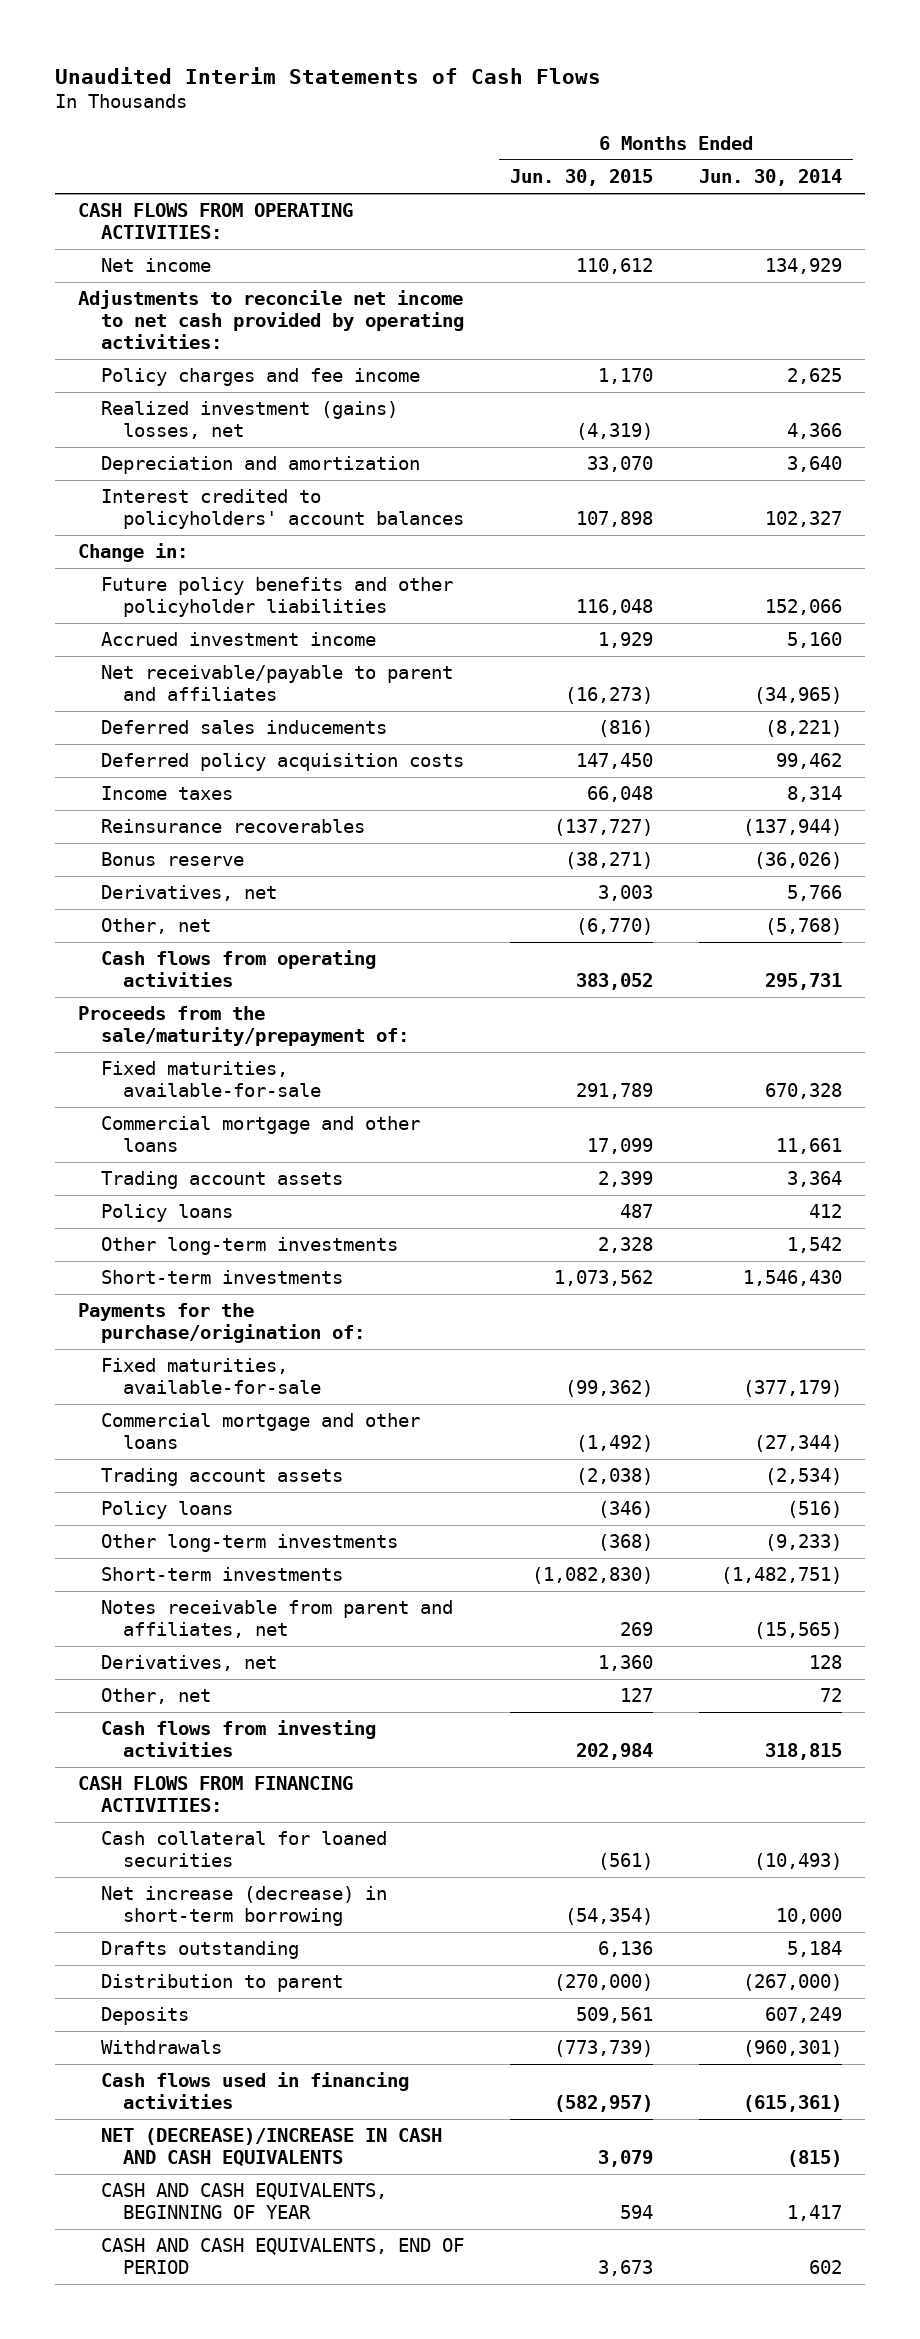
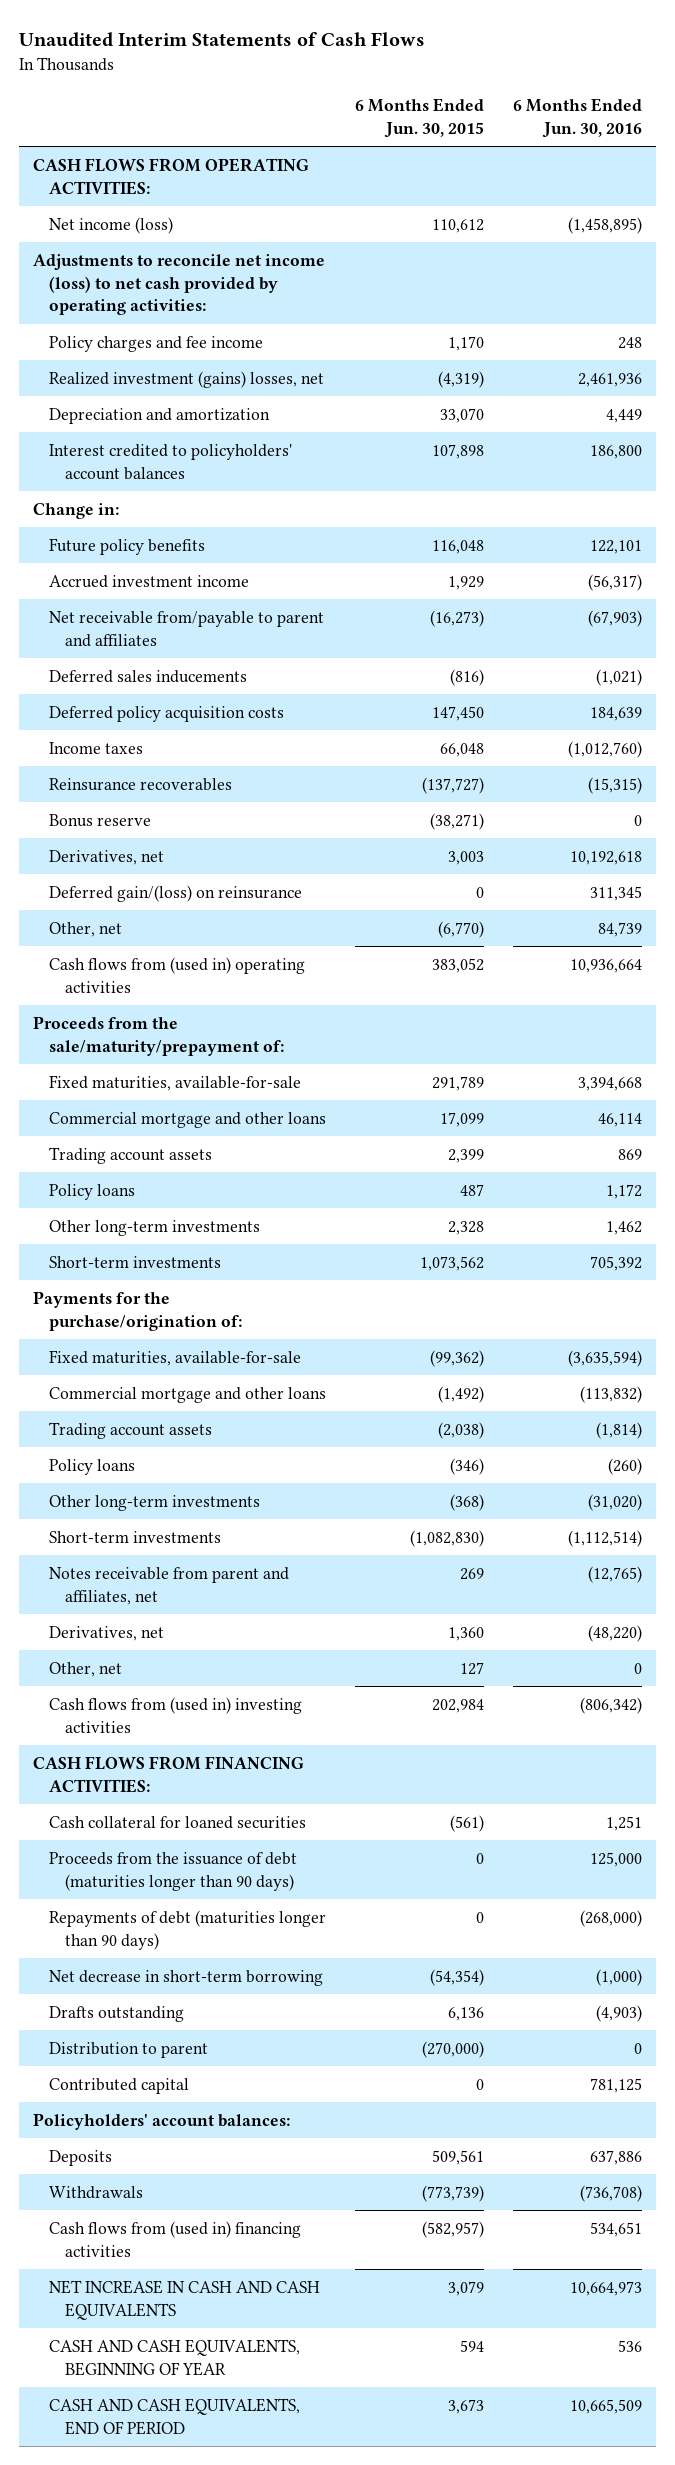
- | 6 Months Ended Jun. 30, 2015 | 6 Months Ended Jun. 30, 2014
+ | 6 Months Ended Jun. 30, 2015 | 6 Months Ended Jun. 30, 2016
- Net income | 110,612 | 134,929
- Adjustments to reconcile net income to net cash provided by operating activities:
+ Net income (loss) | 110,612 | (1,458,895)
+ Adjustments to reconcile net income (loss) to net cash provided by operating activities:
- Future policy benefits and other policyholder liabilities | 116,048 | 152,066
+ Future policy benefits | 116,048 | 122,101
- Net receivable/payable to parent and affiliates | (16,273) | (34,965)
+ Net receivable from/payable to parent and affiliates | (16,273) | (67,903)
+ Deferred gain/(loss) on reinsurance | 0 | 311,345
- Cash flows from operating activities | 383,052 | 295,731
+ Cash flows from (used in) operating activities | 383,052 | 10,936,664
- Cash flows from investing activities | 202,984 | 318,815
+ Cash flows from (used in) investing activities | 202,984 | (806,342)
- Net increase (decrease) in short-term borrowing | (54,354) | 10,000
+ Proceeds from the issuance of debt (maturities longer than 90 days) | 0 | 125,000
+ Repayments of debt (maturities longer than 90 days) | 0 | (268,000)
+ Net decrease in short-term borrowing | (54,354) | (1,000)
+ Contributed capital | 0 | 781,125
+ Policyholders' account balances:
- Cash flows used in financing activities | (582,957) | (615,361)
- NET (DECREASE)/INCREASE IN CASH AND CASH EQUIVALENTS | 3,079 | (815)
+ Cash flows from (used in) financing activities | (582,957) | 534,651
+ NET INCREASE IN CASH AND CASH EQUIVALENTS | 3,079 | 10,664,973

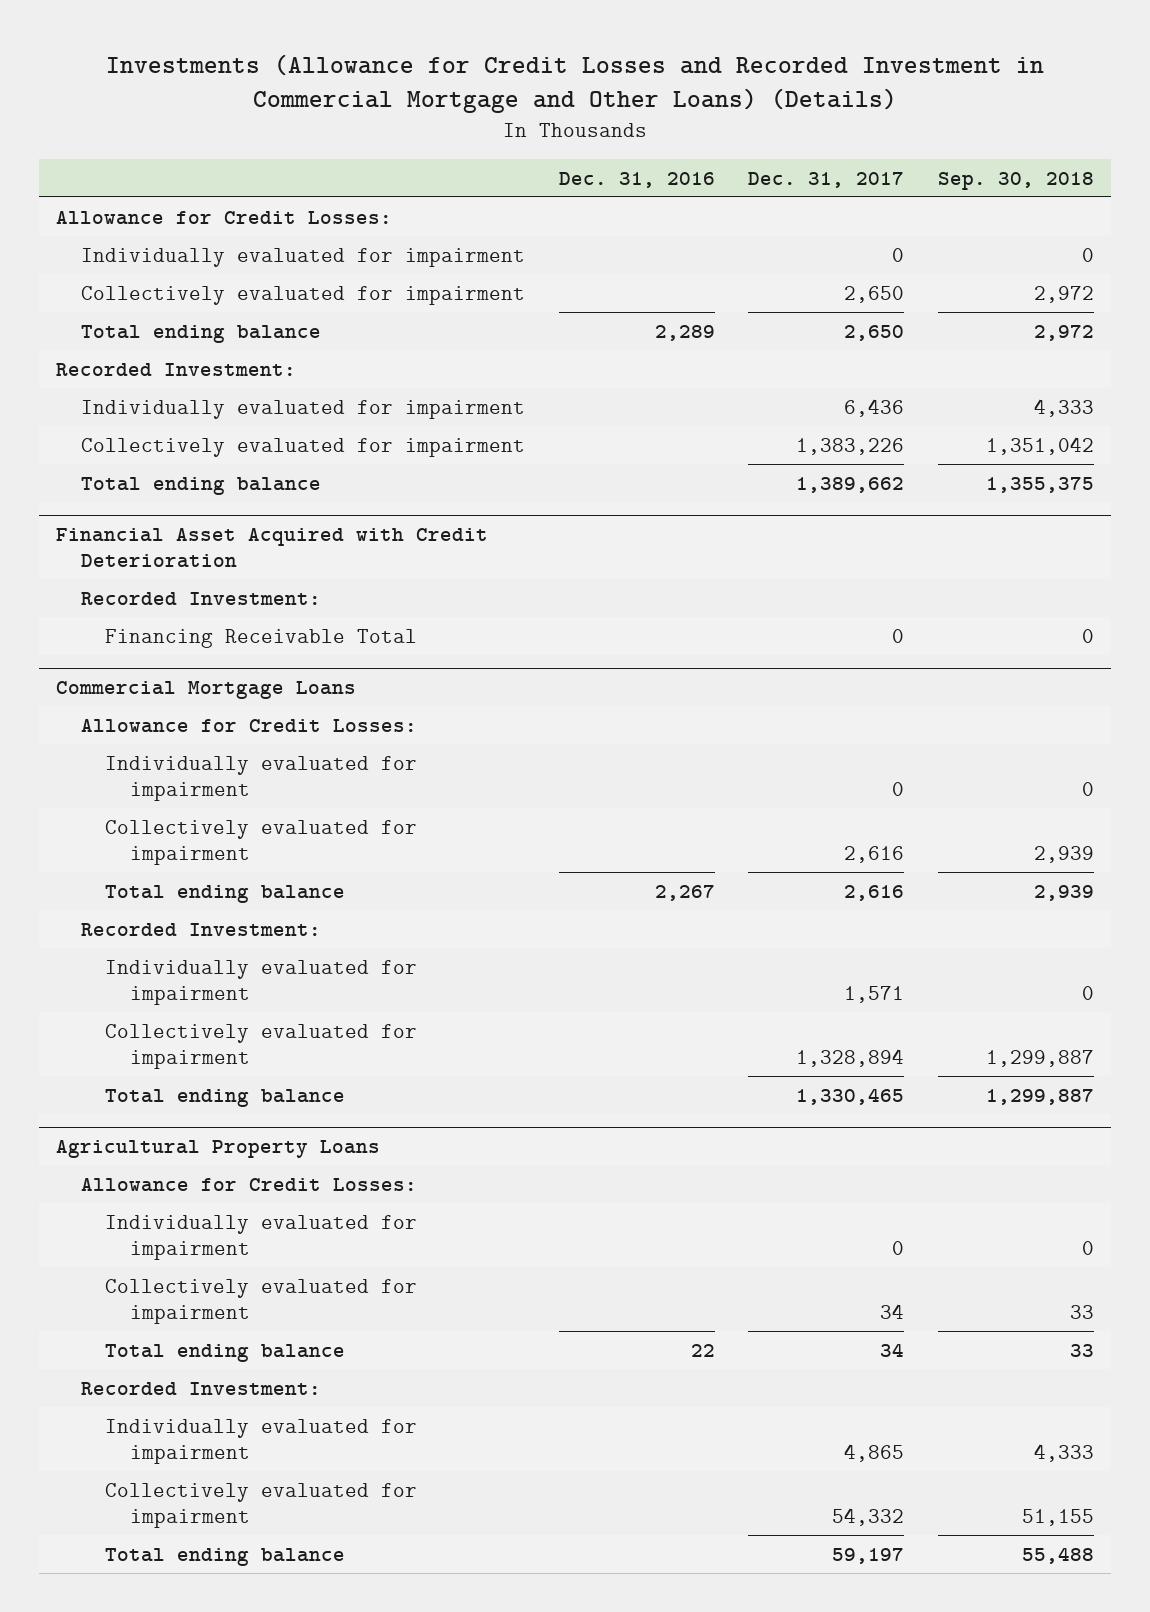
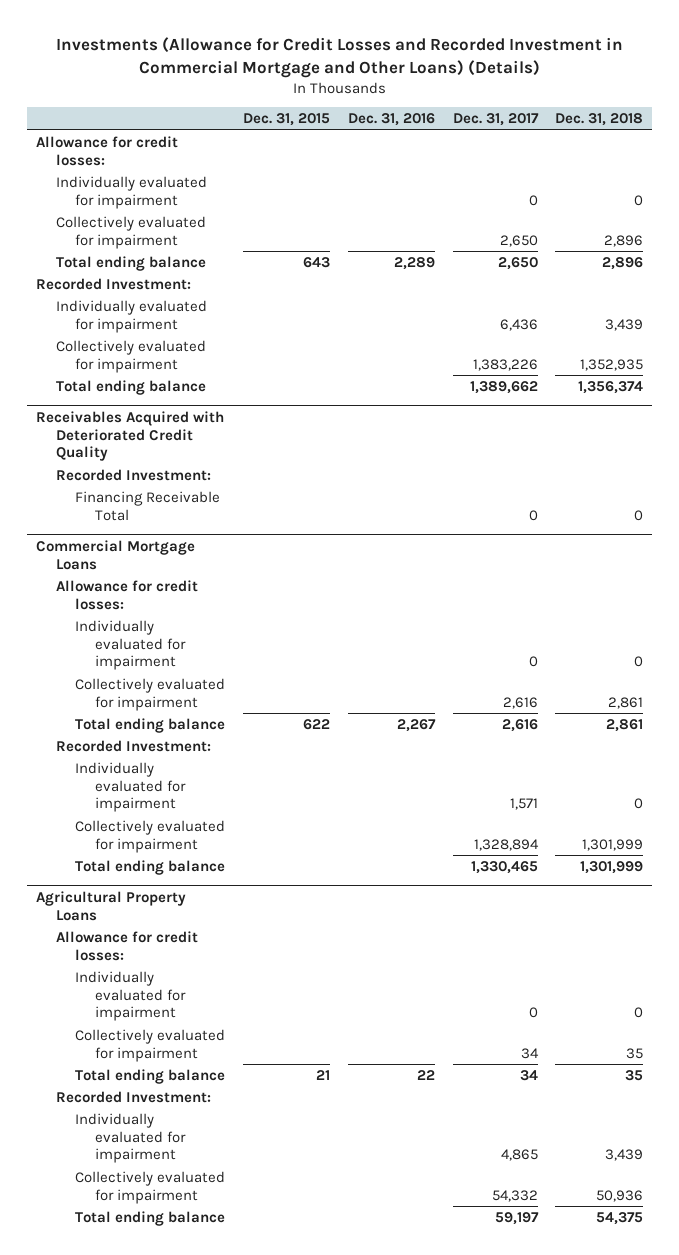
- | Dec. 31, 2016 | Dec. 31, 2017 | Sep. 30, 2018
+ | Dec. 31, 2015 | Dec. 31, 2016 | Dec. 31, 2017 | Dec. 31, 2018
- Allowance for Credit Losses:
+ Allowance for credit losses:
- Financial Asset Acquired with Credit Deterioration
+ Receivables Acquired with Deteriorated Credit Quality
@ Commercial Mortgage Loans
- Allowance for Credit Losses:
+ Allowance for credit losses:
@ Agricultural Property Loans
- Allowance for Credit Losses:
+ Allowance for credit losses:

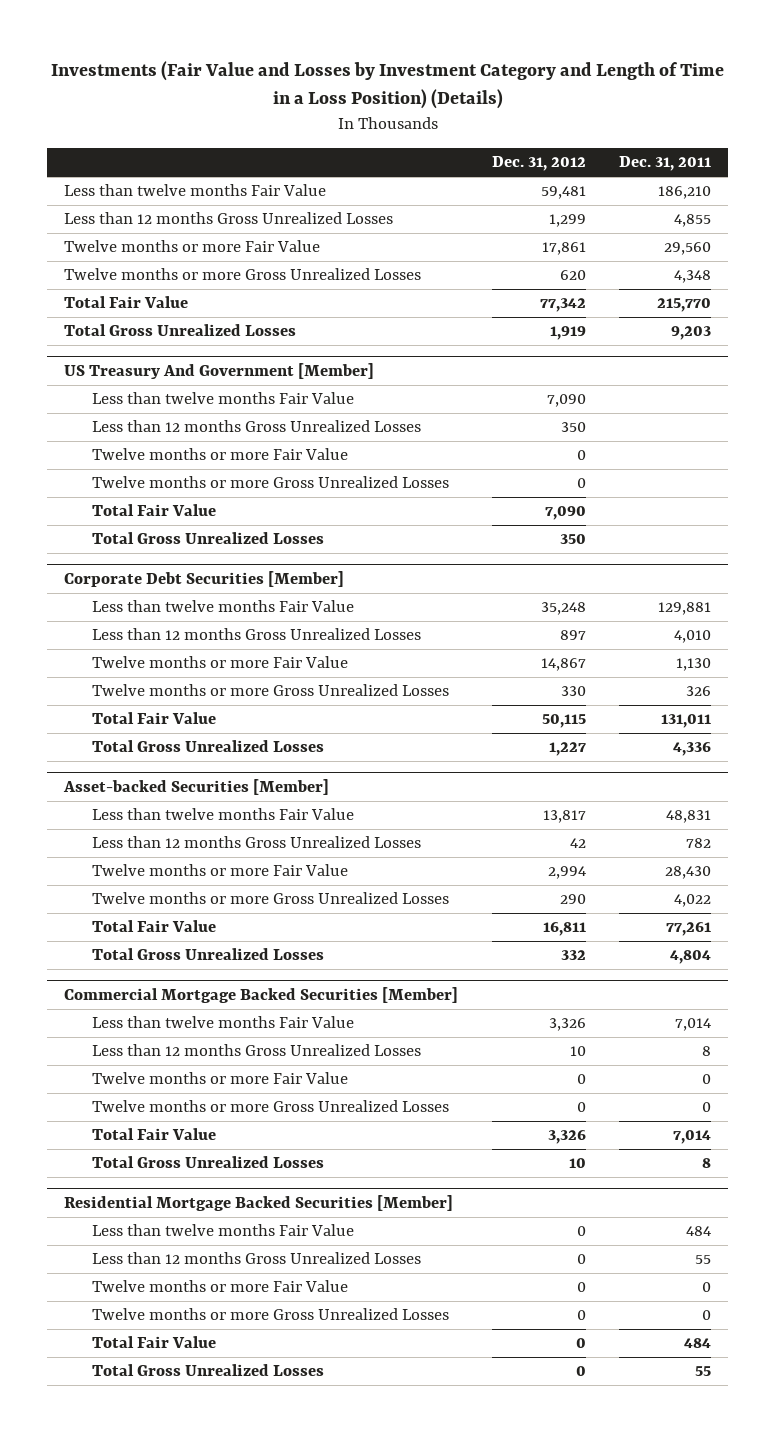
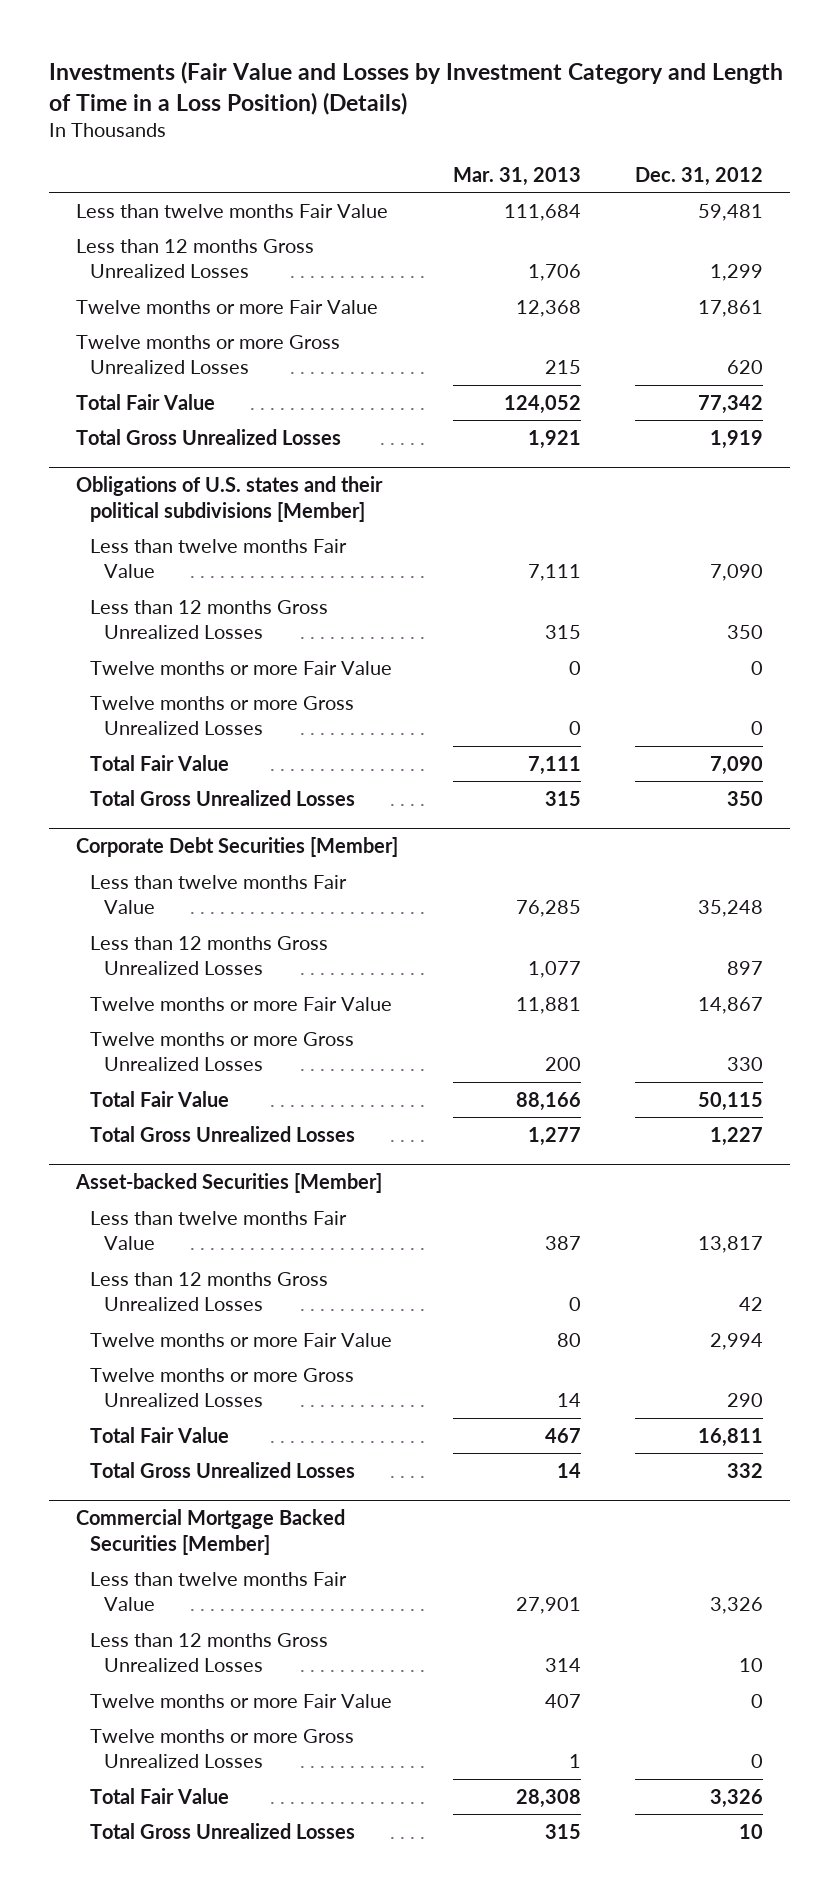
- | Dec. 31, 2012 | Dec. 31, 2011
+ | Mar. 31, 2013 | Dec. 31, 2012
- US Treasury And Government [Member]
+ Obligations of U.S. states and their political subdivisions [Member]
- Residential Mortgage Backed Securities [Member]
- Less than twelve months Fair Value | 0 | 484
- Less than 12 months Gross Unrealized Losses | 0 | 55
- Twelve months or more Fair Value | 0 | 0
- Twelve months or more Gross Unrealized Losses | 0 | 0
- Total Fair Value | 0 | 484
- Total Gross Unrealized Losses | 0 | 55

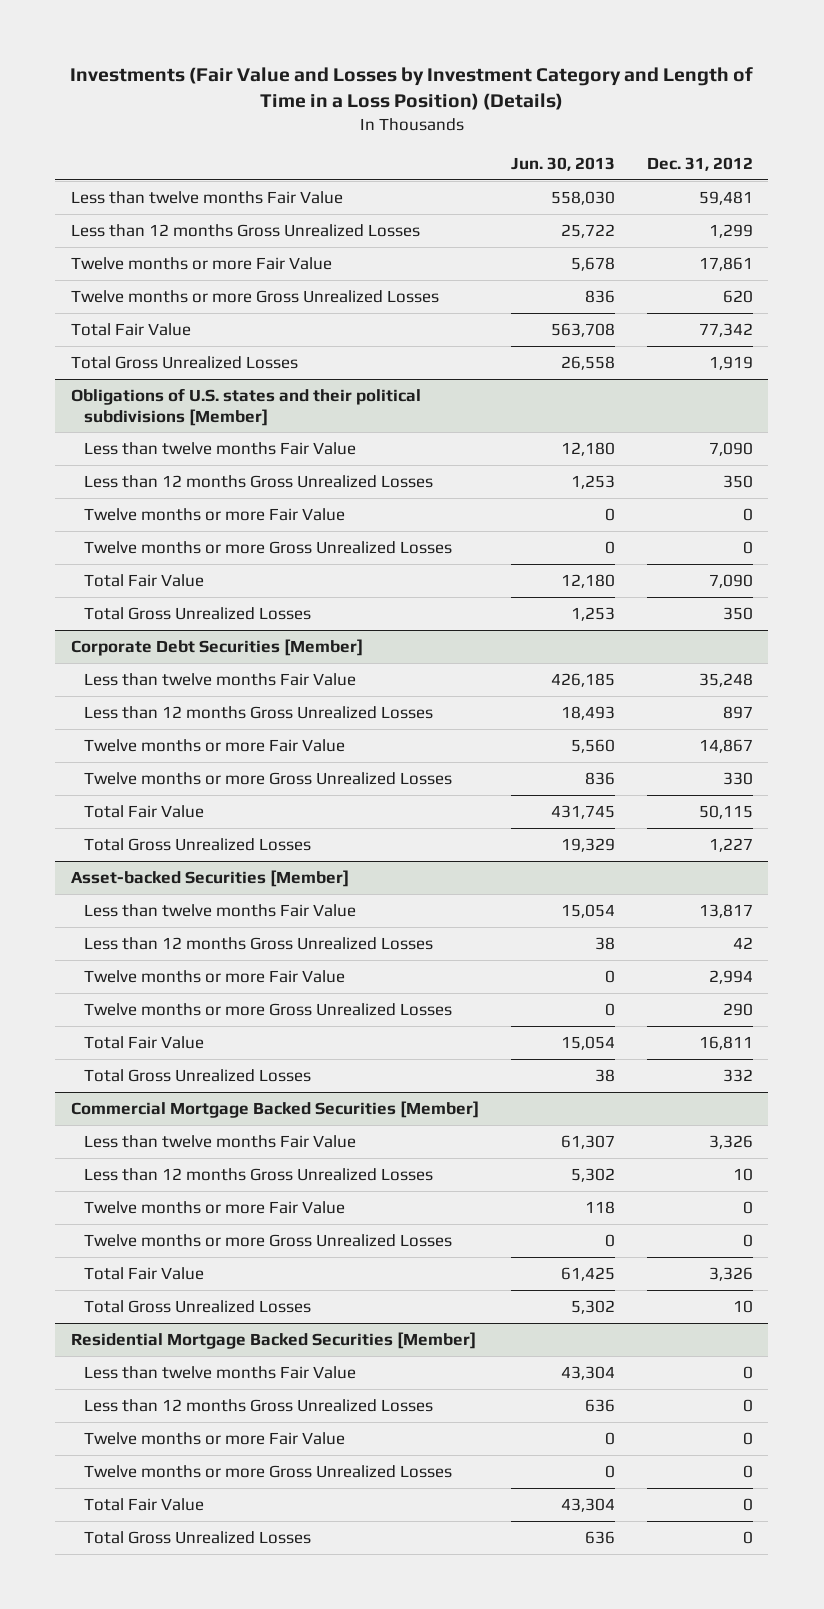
- | Mar. 31, 2013 | Dec. 31, 2012
+ | Jun. 30, 2013 | Dec. 31, 2012
+ Residential Mortgage Backed Securities [Member]
+ Less than twelve months Fair Value | 43,304 | 0
+ Less than 12 months Gross Unrealized Losses | 636 | 0
+ Twelve months or more Fair Value | 0 | 0
+ Twelve months or more Gross Unrealized Losses | 0 | 0
+ Total Fair Value | 43,304 | 0
+ Total Gross Unrealized Losses | 636 | 0

